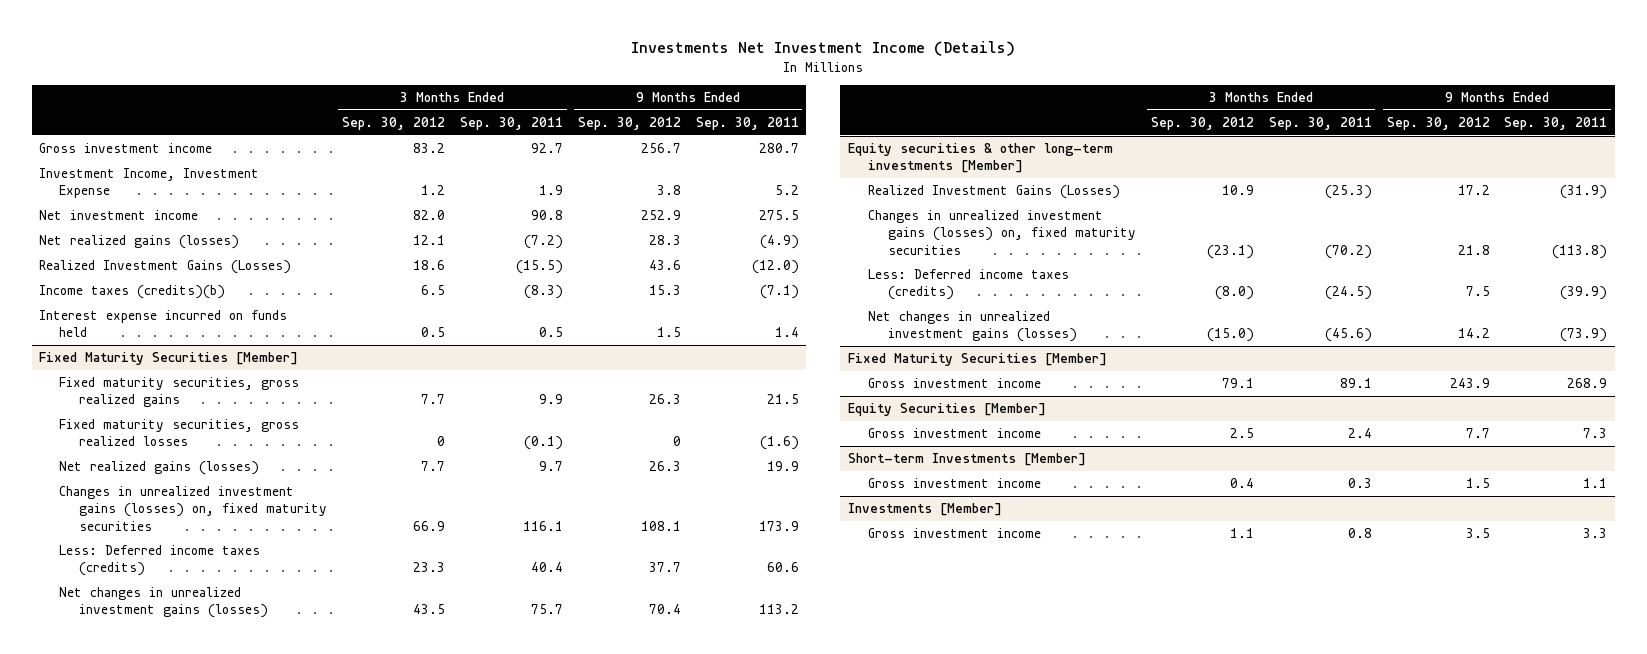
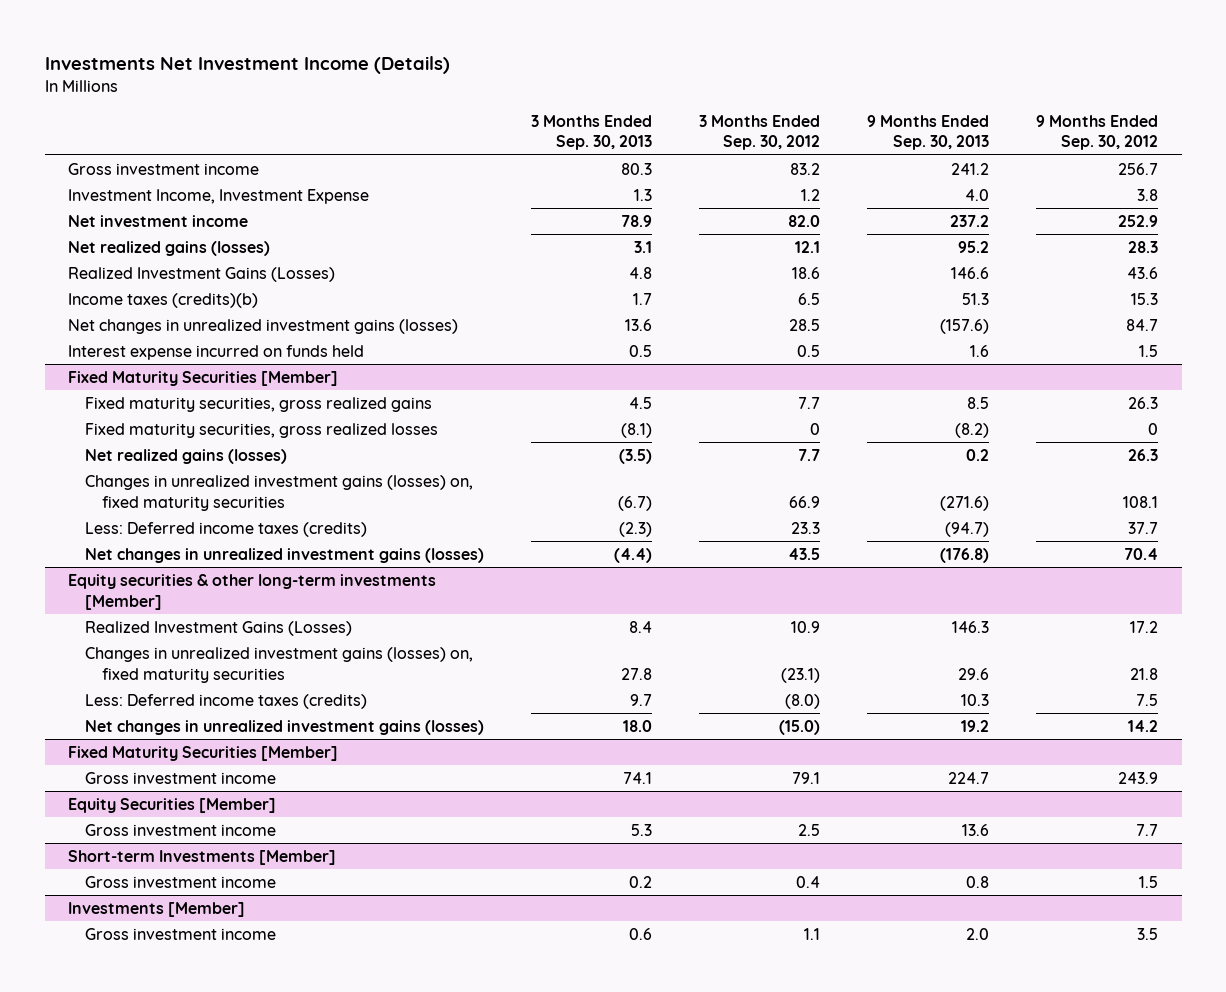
- | 3 Months Ended Sep. 30, 2012 | 3 Months Ended Sep. 30, 2011 | 9 Months Ended Sep. 30, 2012 | 9 Months Ended Sep. 30, 2011
+ | 3 Months Ended Sep. 30, 2013 | 3 Months Ended Sep. 30, 2012 | 9 Months Ended Sep. 30, 2013 | 9 Months Ended Sep. 30, 2012
+ Net changes in unrealized investment gains (losses) | 13.6 | 28.5 | (157.6) | 84.7

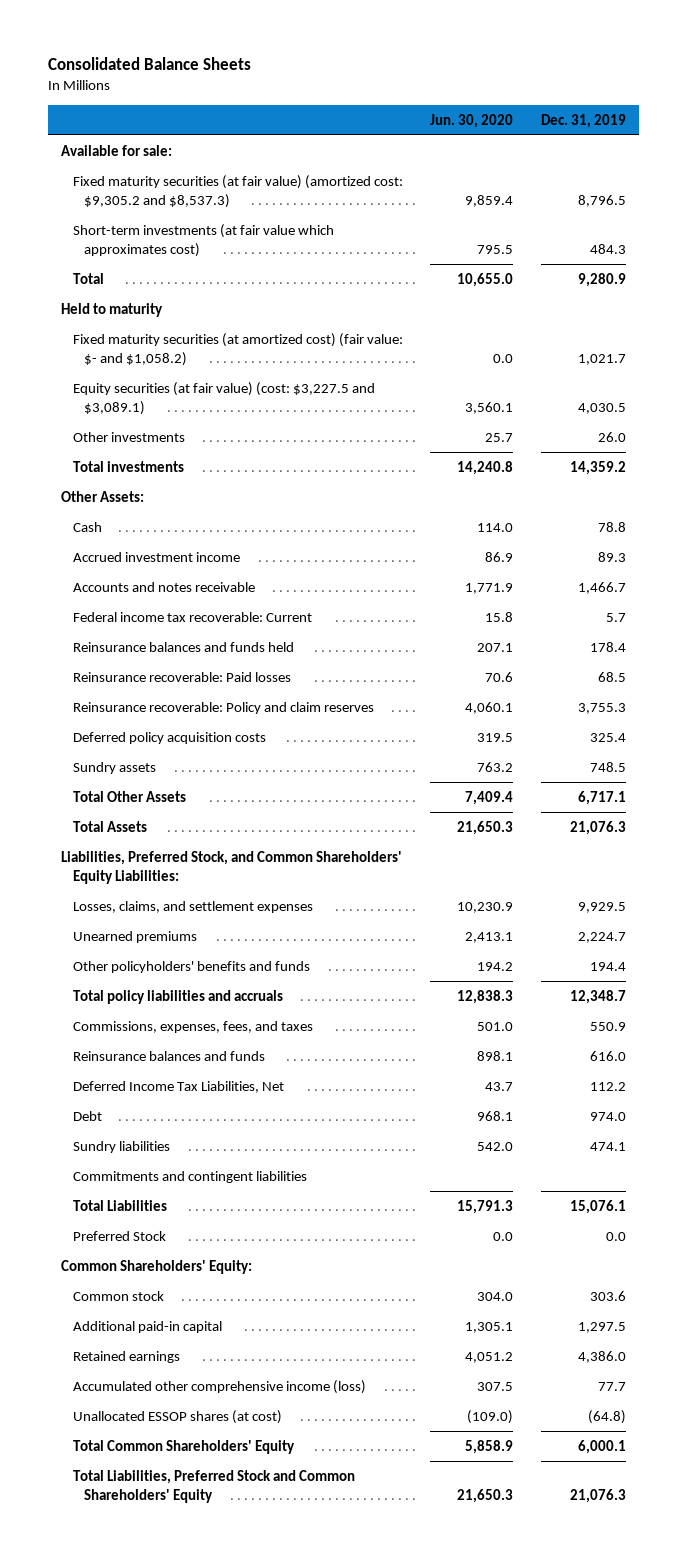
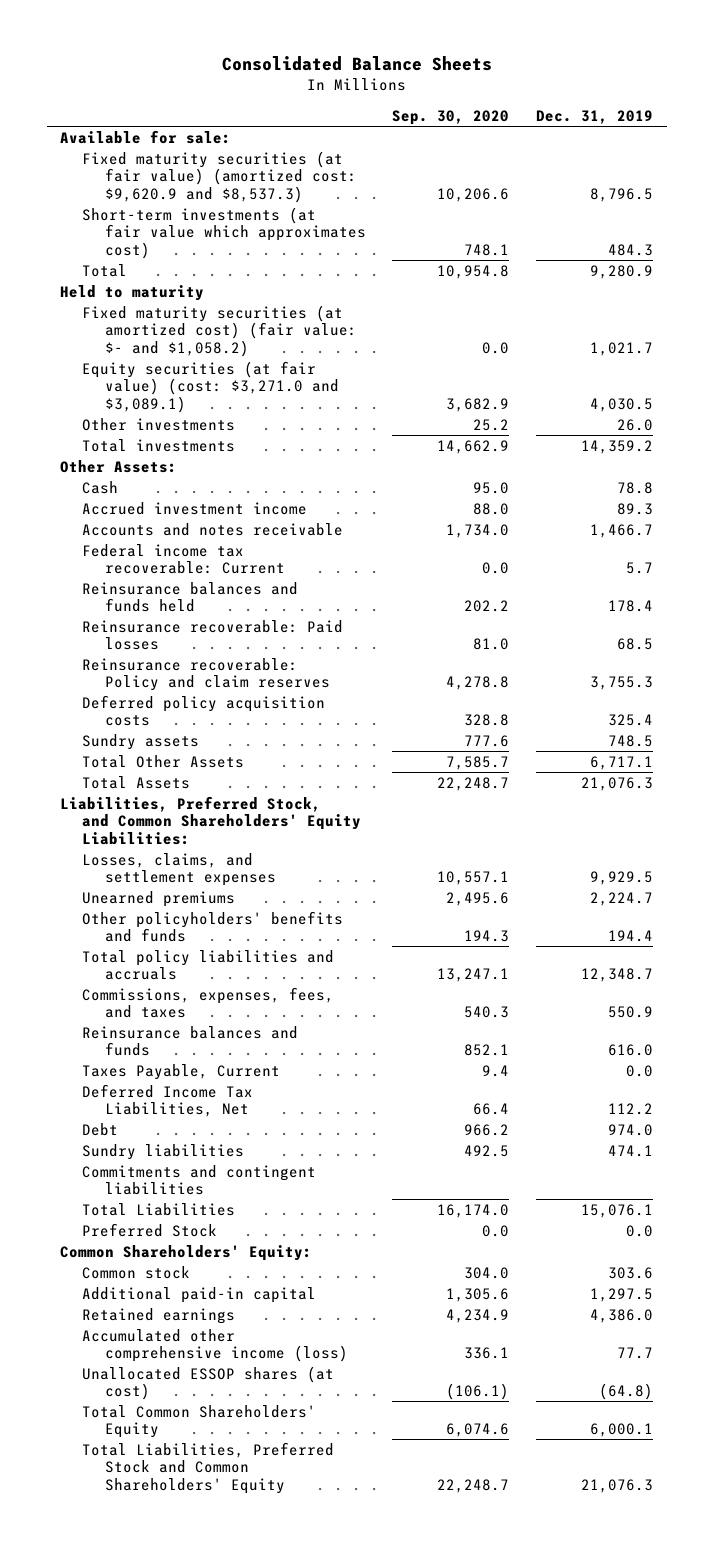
- | Jun. 30, 2020 | Dec. 31, 2019
+ | Sep. 30, 2020 | Dec. 31, 2019
- Fixed maturity securities (at fair value) (amortized cost: $9,305.2 and $8,537.3) | 9,859.4 | 8,796.5
+ Fixed maturity securities (at fair value) (amortized cost: $9,620.9 and $8,537.3) | 10,206.6 | 8,796.5
- Equity securities (at fair value) (cost: $3,227.5 and $3,089.1) | 3,560.1 | 4,030.5
+ Equity securities (at fair value) (cost: $3,271.0 and $3,089.1) | 3,682.9 | 4,030.5
+ Taxes Payable, Current | 9.4 | 0.0

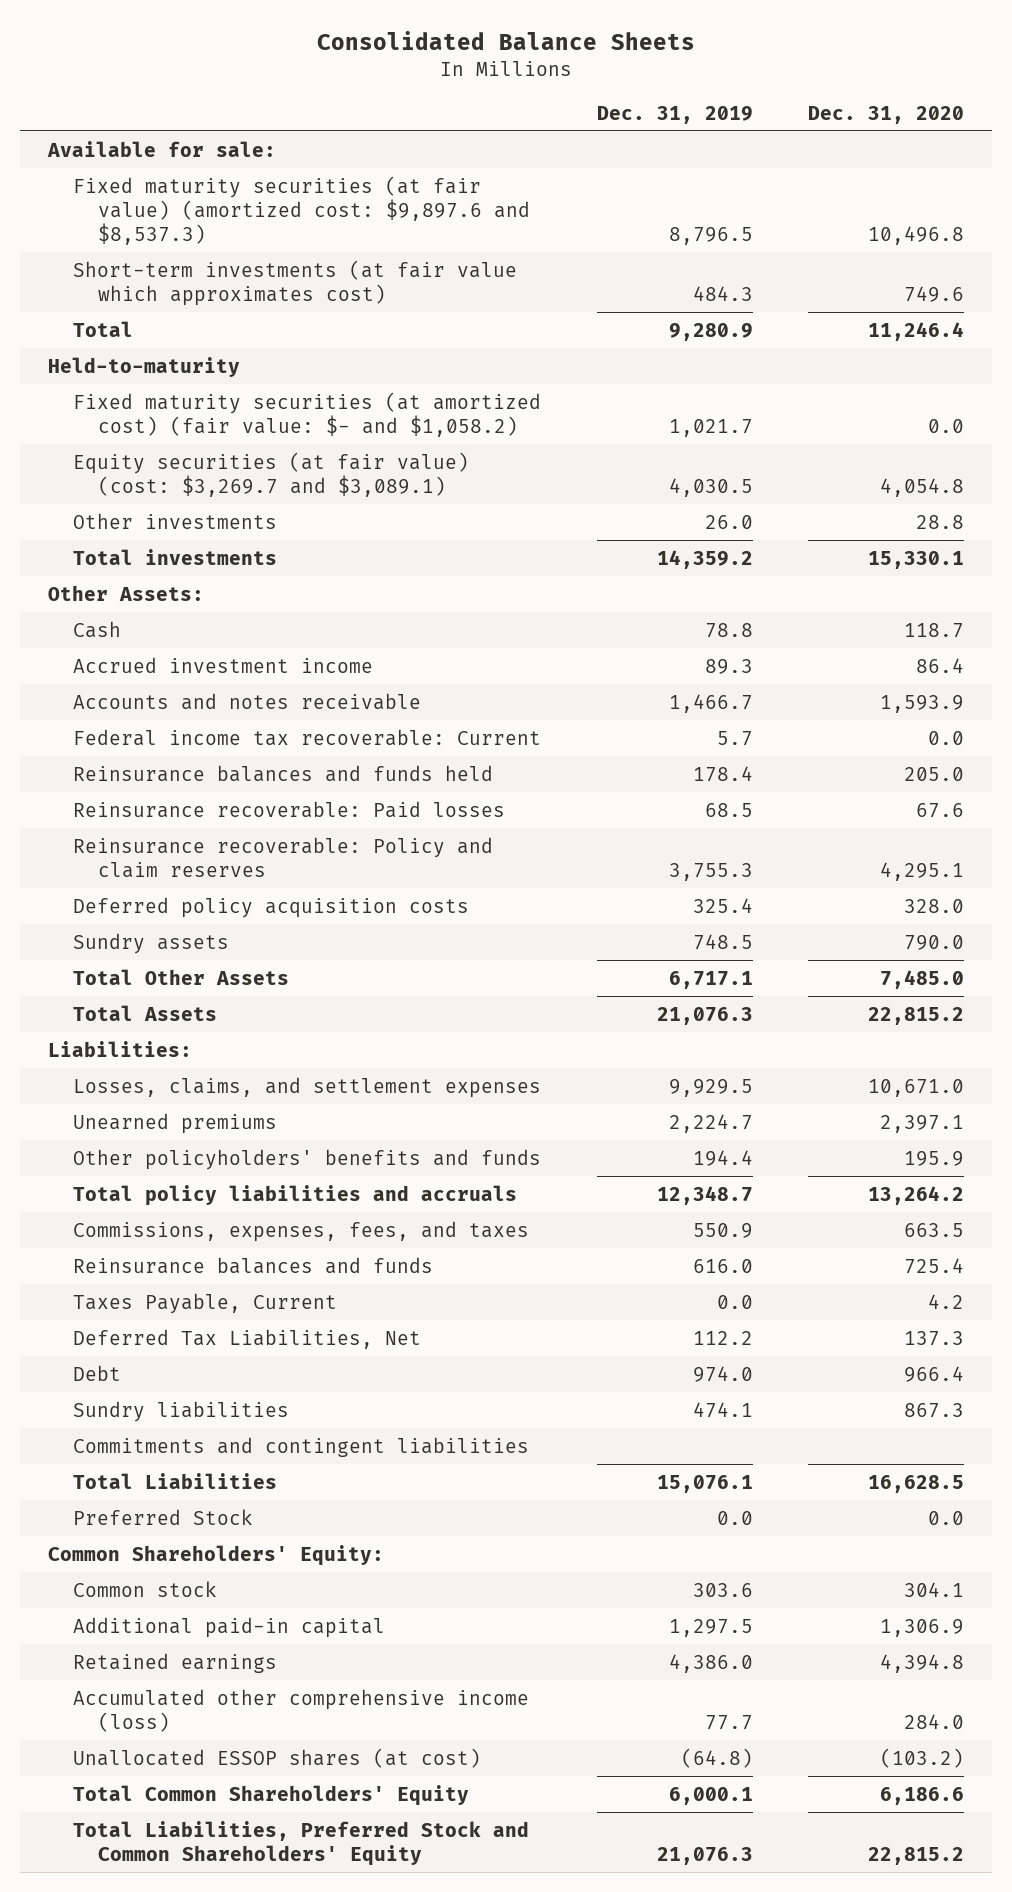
- | Sep. 30, 2020 | Dec. 31, 2019
+ | Dec. 31, 2019 | Dec. 31, 2020
- Fixed maturity securities (at fair value) (amortized cost: $9,620.9 and $8,537.3) | 10,206.6 | 8,796.5
+ Fixed maturity securities (at fair value) (amortized cost: $9,897.6 and $8,537.3) | 8,796.5 | 10,496.8
- Held to maturity
+ Held-to-maturity
- Equity securities (at fair value) (cost: $3,271.0 and $3,089.1) | 3,682.9 | 4,030.5
+ Equity securities (at fair value) (cost: $3,269.7 and $3,089.1) | 4,030.5 | 4,054.8
- Liabilities, Preferred Stock, and Common Shareholders' Equity Liabilities:
+ Liabilities:
- Deferred Income Tax Liabilities, Net | 66.4 | 112.2
+ Deferred Tax Liabilities, Net | 112.2 | 137.3

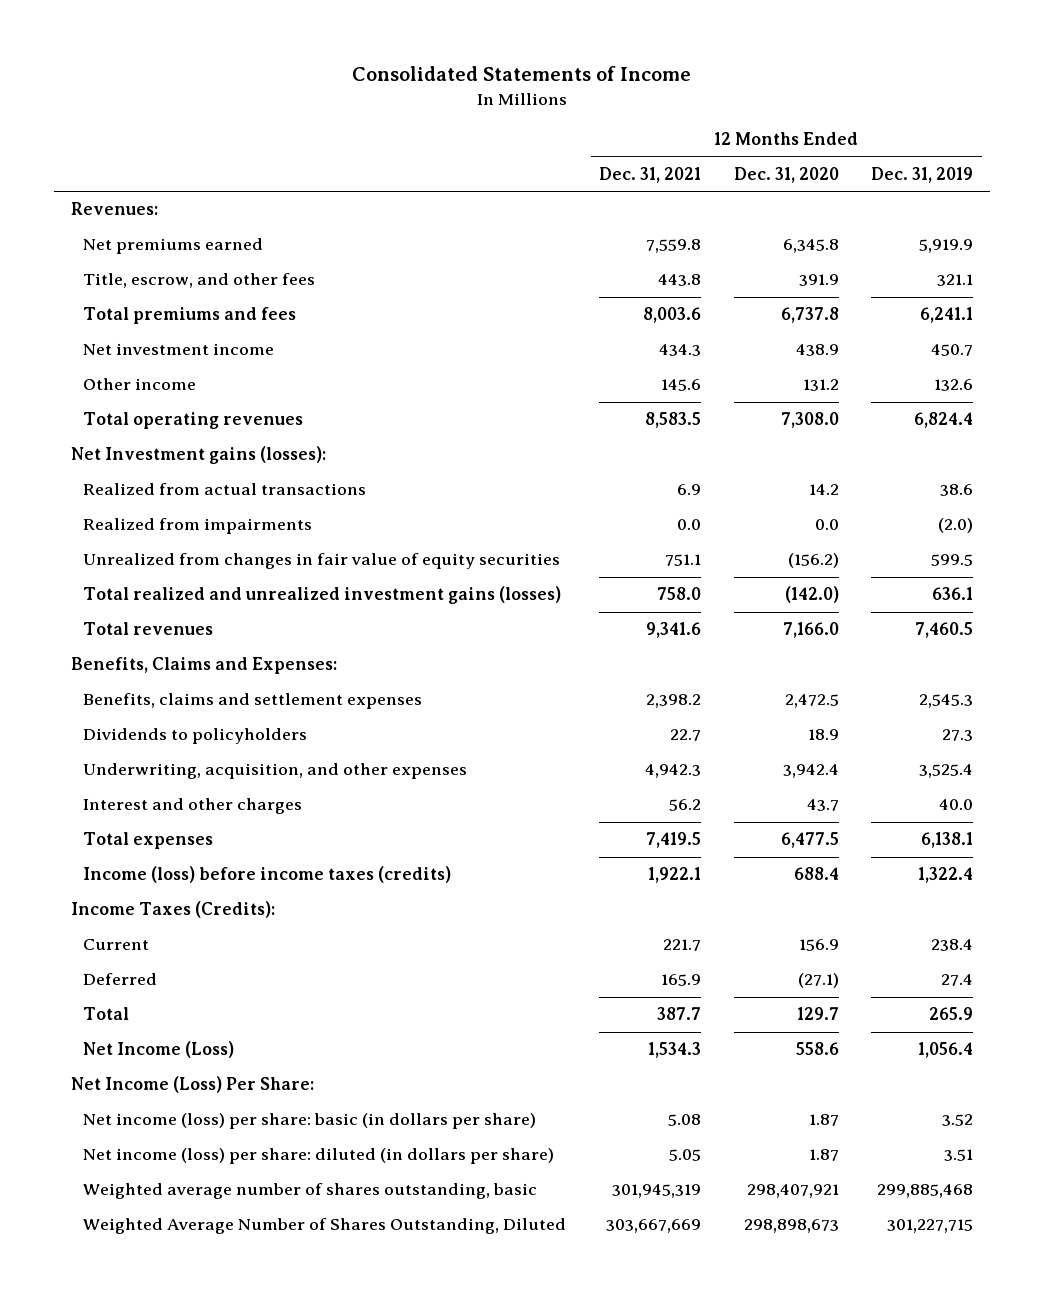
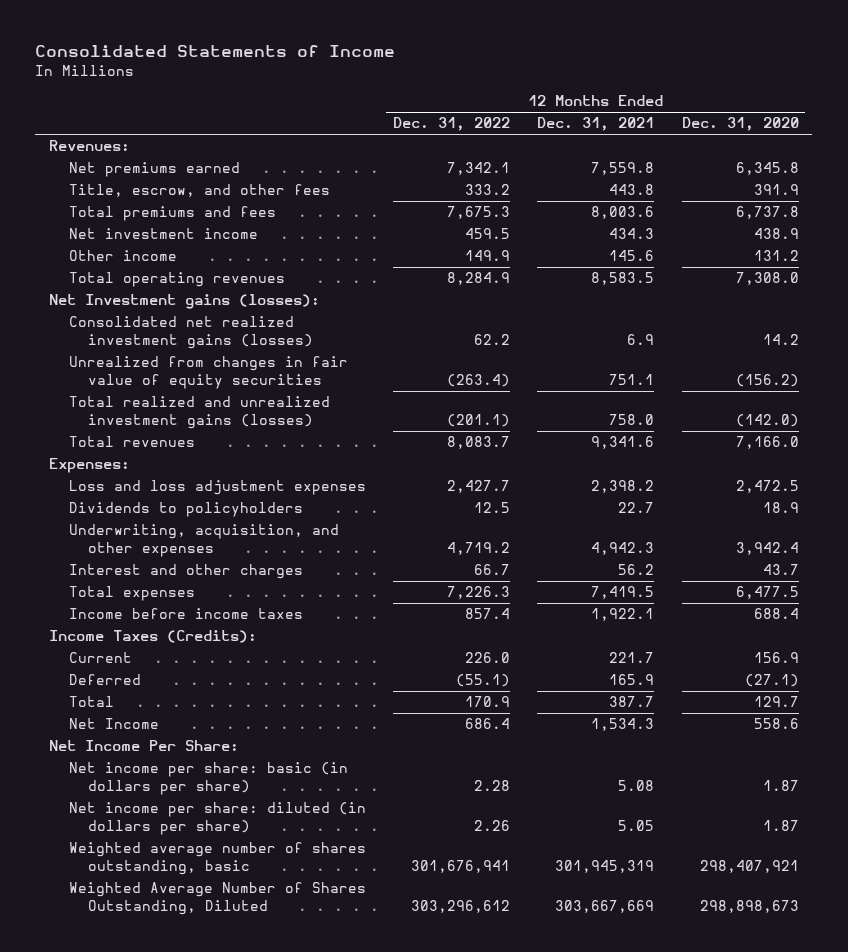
- | 12 Months Ended Dec. 31, 2021 | 12 Months Ended Dec. 31, 2020 | 12 Months Ended Dec. 31, 2019
+ | 12 Months Ended Dec. 31, 2022 | 12 Months Ended Dec. 31, 2021 | 12 Months Ended Dec. 31, 2020
- Realized from actual transactions | 6.9 | 14.2 | 38.6
- Realized from impairments | 0.0 | 0.0 | (2.0)
+ Consolidated net realized investment gains (losses) | 62.2 | 6.9 | 14.2
- Benefits, Claims and Expenses:
- Benefits, claims and settlement expenses | 2,398.2 | 2,472.5 | 2,545.3
+ Expenses:
+ Loss and loss adjustment expenses | 2,427.7 | 2,398.2 | 2,472.5
- Income (loss) before income taxes (credits) | 1,922.1 | 688.4 | 1,322.4
+ Income before income taxes | 857.4 | 1,922.1 | 688.4
- Net Income (Loss) | 1,534.3 | 558.6 | 1,056.4
- Net Income (Loss) Per Share:
- Net income (loss) per share: basic (in dollars per share) | 5.08 | 1.87 | 3.52
- Net income (loss) per share: diluted (in dollars per share) | 5.05 | 1.87 | 3.51
+ Net Income | 686.4 | 1,534.3 | 558.6
+ Net Income Per Share:
+ Net income per share: basic (in dollars per share) | 2.28 | 5.08 | 1.87
+ Net income per share: diluted (in dollars per share) | 2.26 | 5.05 | 1.87

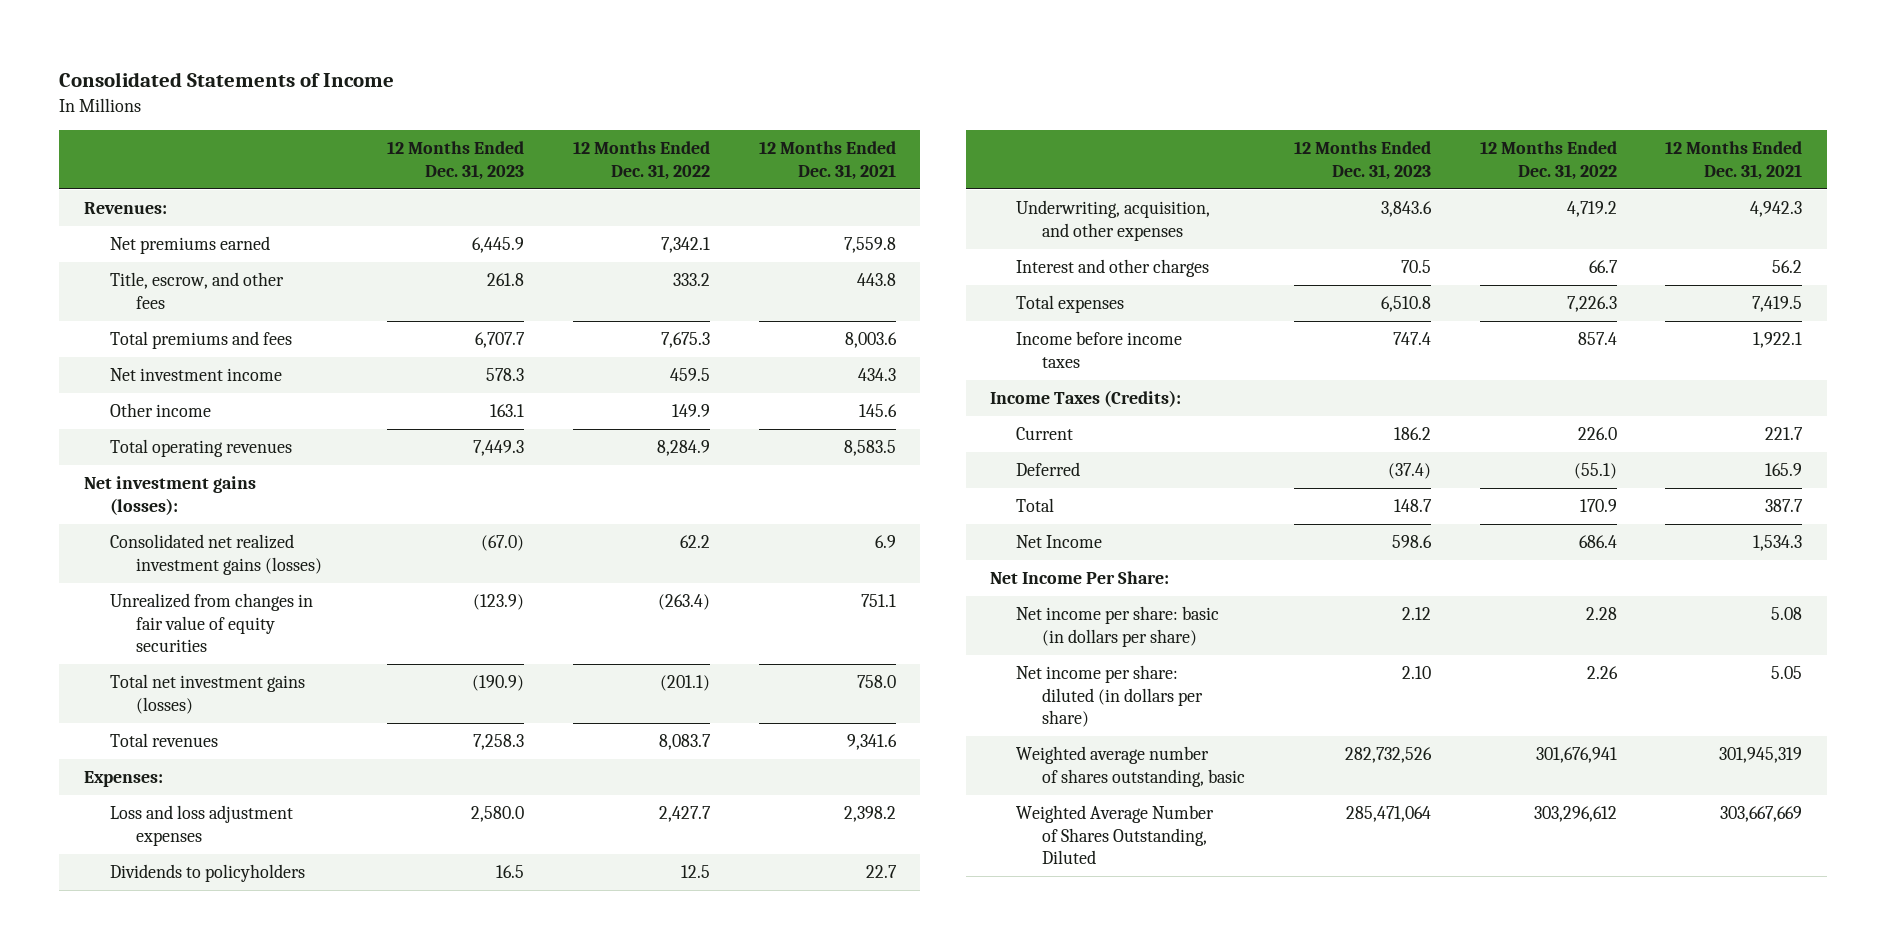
- | 12 Months Ended Dec. 31, 2022 | 12 Months Ended Dec. 31, 2021 | 12 Months Ended Dec. 31, 2020
+ | 12 Months Ended Dec. 31, 2023 | 12 Months Ended Dec. 31, 2022 | 12 Months Ended Dec. 31, 2021
- Net Investment gains (losses):
+ Net investment gains (losses):
- Total realized and unrealized investment gains (losses) | (201.1) | 758.0 | (142.0)
+ Total net investment gains (losses) | (190.9) | (201.1) | 758.0

